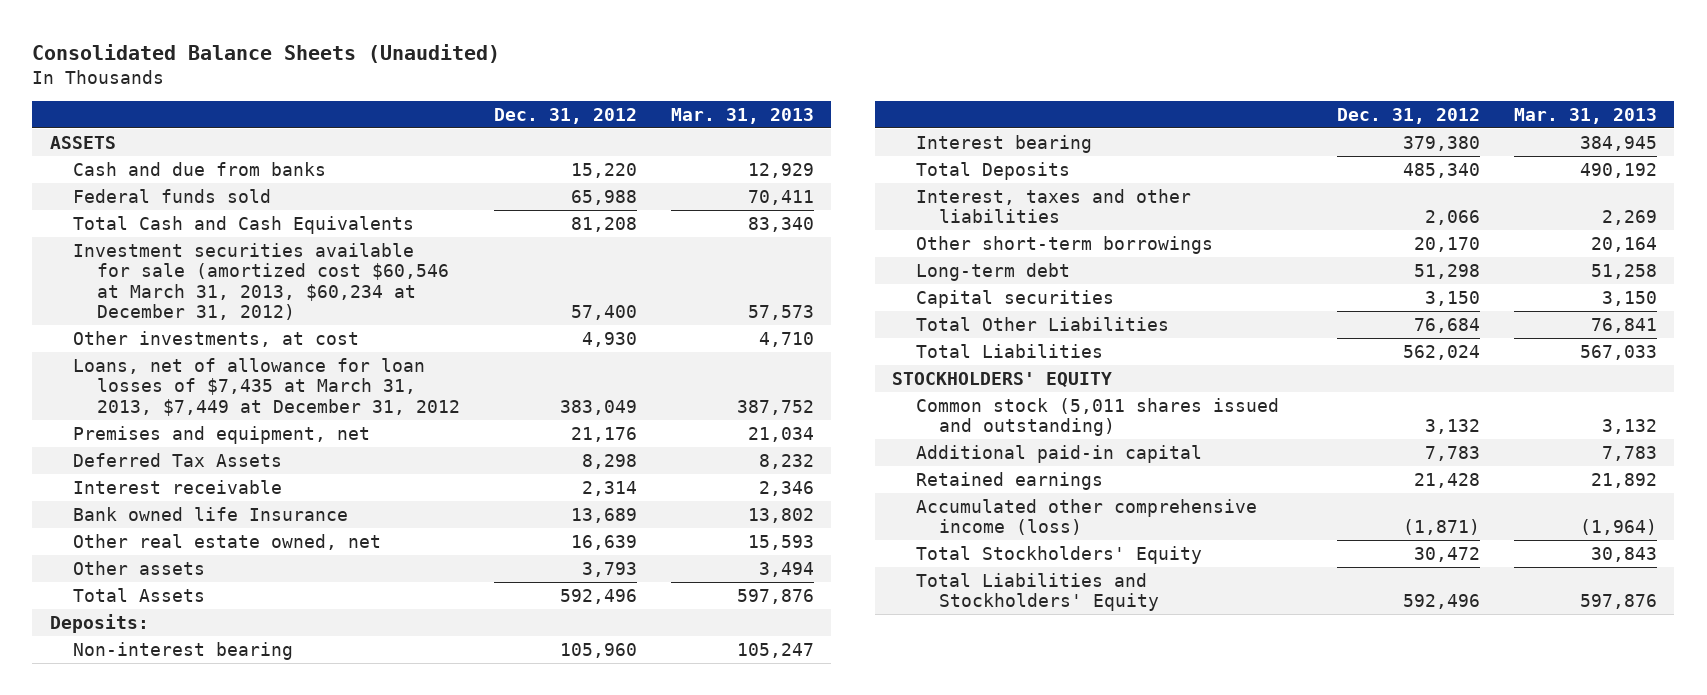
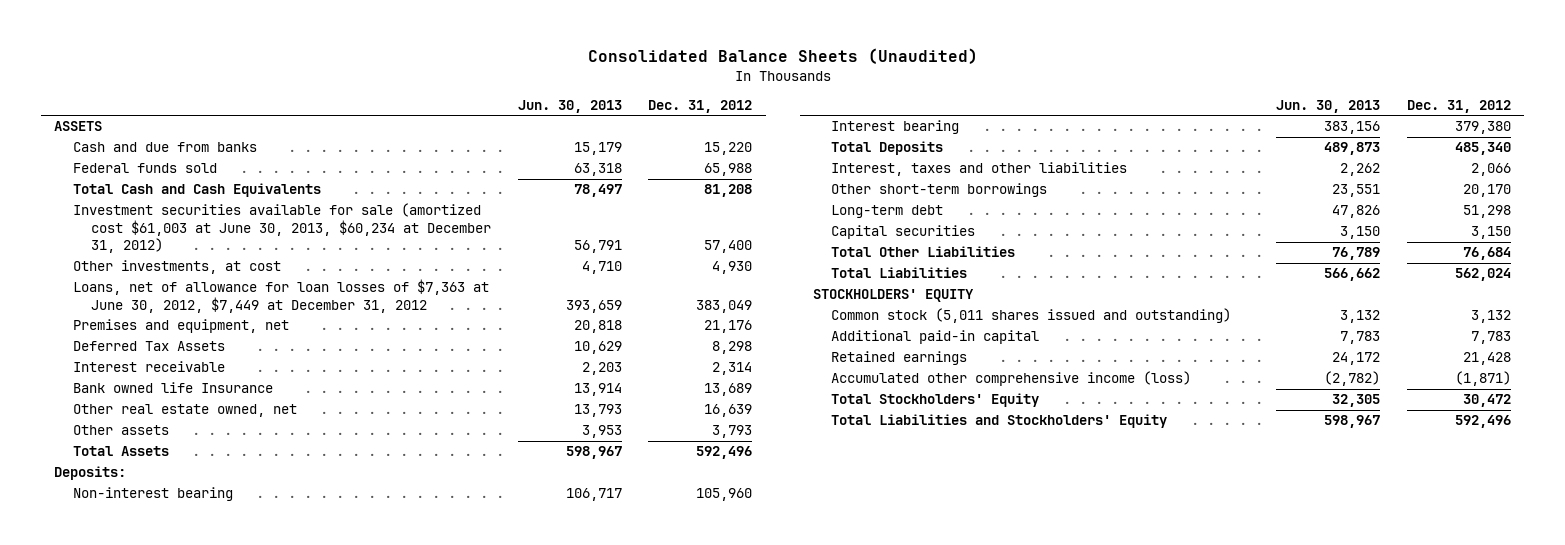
- | Dec. 31, 2012 | Mar. 31, 2013
+ | Jun. 30, 2013 | Dec. 31, 2012
- Investment securities available for sale (amortized cost $60,546 at March 31, 2013, $60,234 at December 31, 2012) | 57,400 | 57,573
+ Investment securities available for sale (amortized cost $61,003 at June 30, 2013, $60,234 at December 31, 2012) | 56,791 | 57,400
- Loans, net of allowance for loan losses of $7,435 at March 31, 2013, $7,449 at December 31, 2012 | 383,049 | 387,752
+ Loans, net of allowance for loan losses of $7,363 at June 30, 2012, $7,449 at December 31, 2012 | 393,659 | 383,049

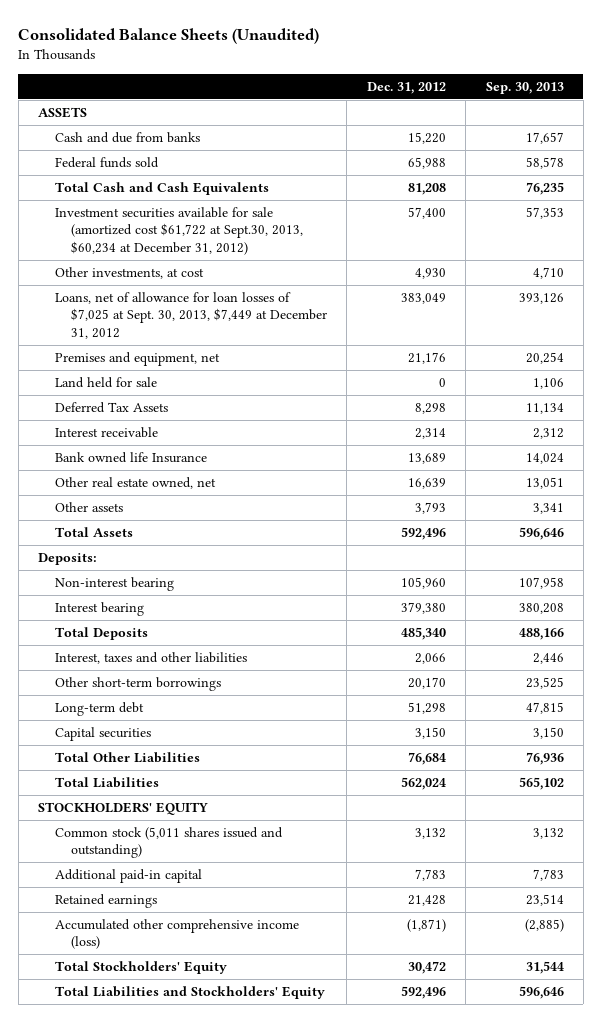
- | Jun. 30, 2013 | Dec. 31, 2012
+ | Dec. 31, 2012 | Sep. 30, 2013
- Investment securities available for sale (amortized cost $61,003 at June 30, 2013, $60,234 at December 31, 2012) | 56,791 | 57,400
+ Investment securities available for sale (amortized cost $61,722 at Sept.30, 2013, $60,234 at December 31, 2012) | 57,400 | 57,353
- Loans, net of allowance for loan losses of $7,363 at June 30, 2012, $7,449 at December 31, 2012 | 393,659 | 383,049
+ Loans, net of allowance for loan losses of $7,025 at Sept. 30, 2013, $7,449 at December 31, 2012 | 383,049 | 393,126
+ Land held for sale | 0 | 1,106

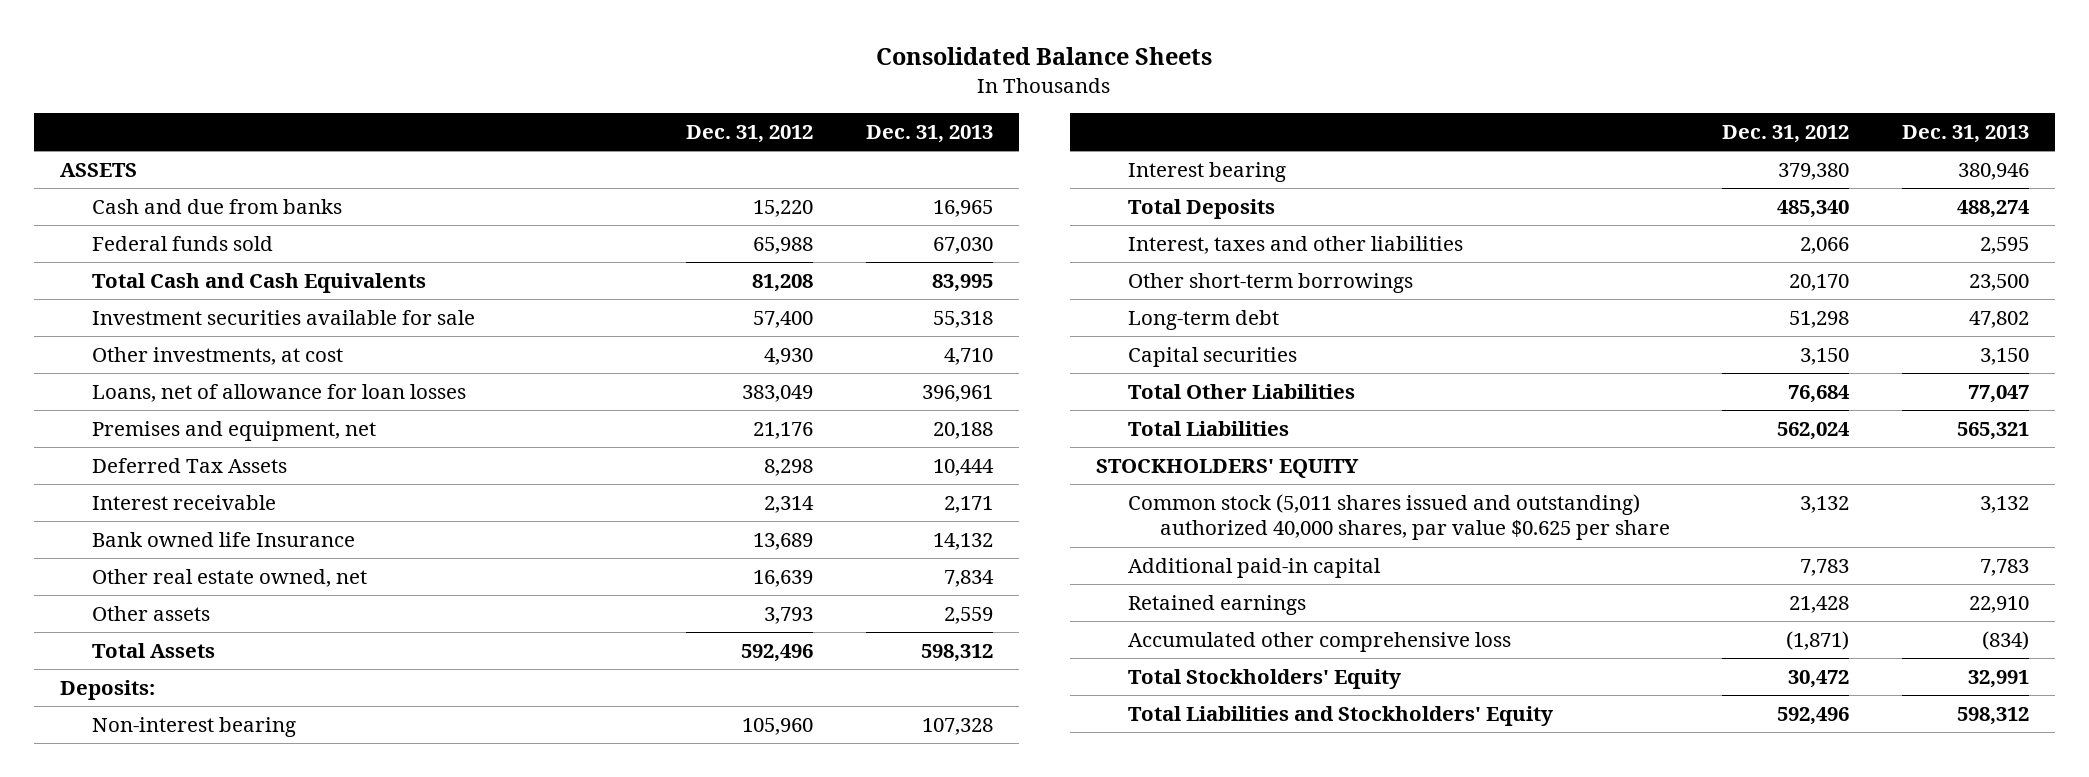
- Consolidated Balance Sheets (Unaudited)
+ Consolidated Balance Sheets
- | Dec. 31, 2012 | Sep. 30, 2013
+ | Dec. 31, 2012 | Dec. 31, 2013
- Investment securities available for sale (amortized cost $61,722 at Sept.30, 2013, $60,234 at December 31, 2012) | 57,400 | 57,353
+ Investment securities available for sale | 57,400 | 55,318
- Loans, net of allowance for loan losses of $7,025 at Sept. 30, 2013, $7,449 at December 31, 2012 | 383,049 | 393,126
+ Loans, net of allowance for loan losses | 383,049 | 396,961
- Land held for sale | 0 | 1,106
- Common stock (5,011 shares issued and outstanding) | 3,132 | 3,132
+ Common stock (5,011 shares issued and outstanding) authorized 40,000 shares, par value $0.625 per share | 3,132 | 3,132
- Accumulated other comprehensive income (loss) | (1,871) | (2,885)
+ Accumulated other comprehensive loss | (1,871) | (834)

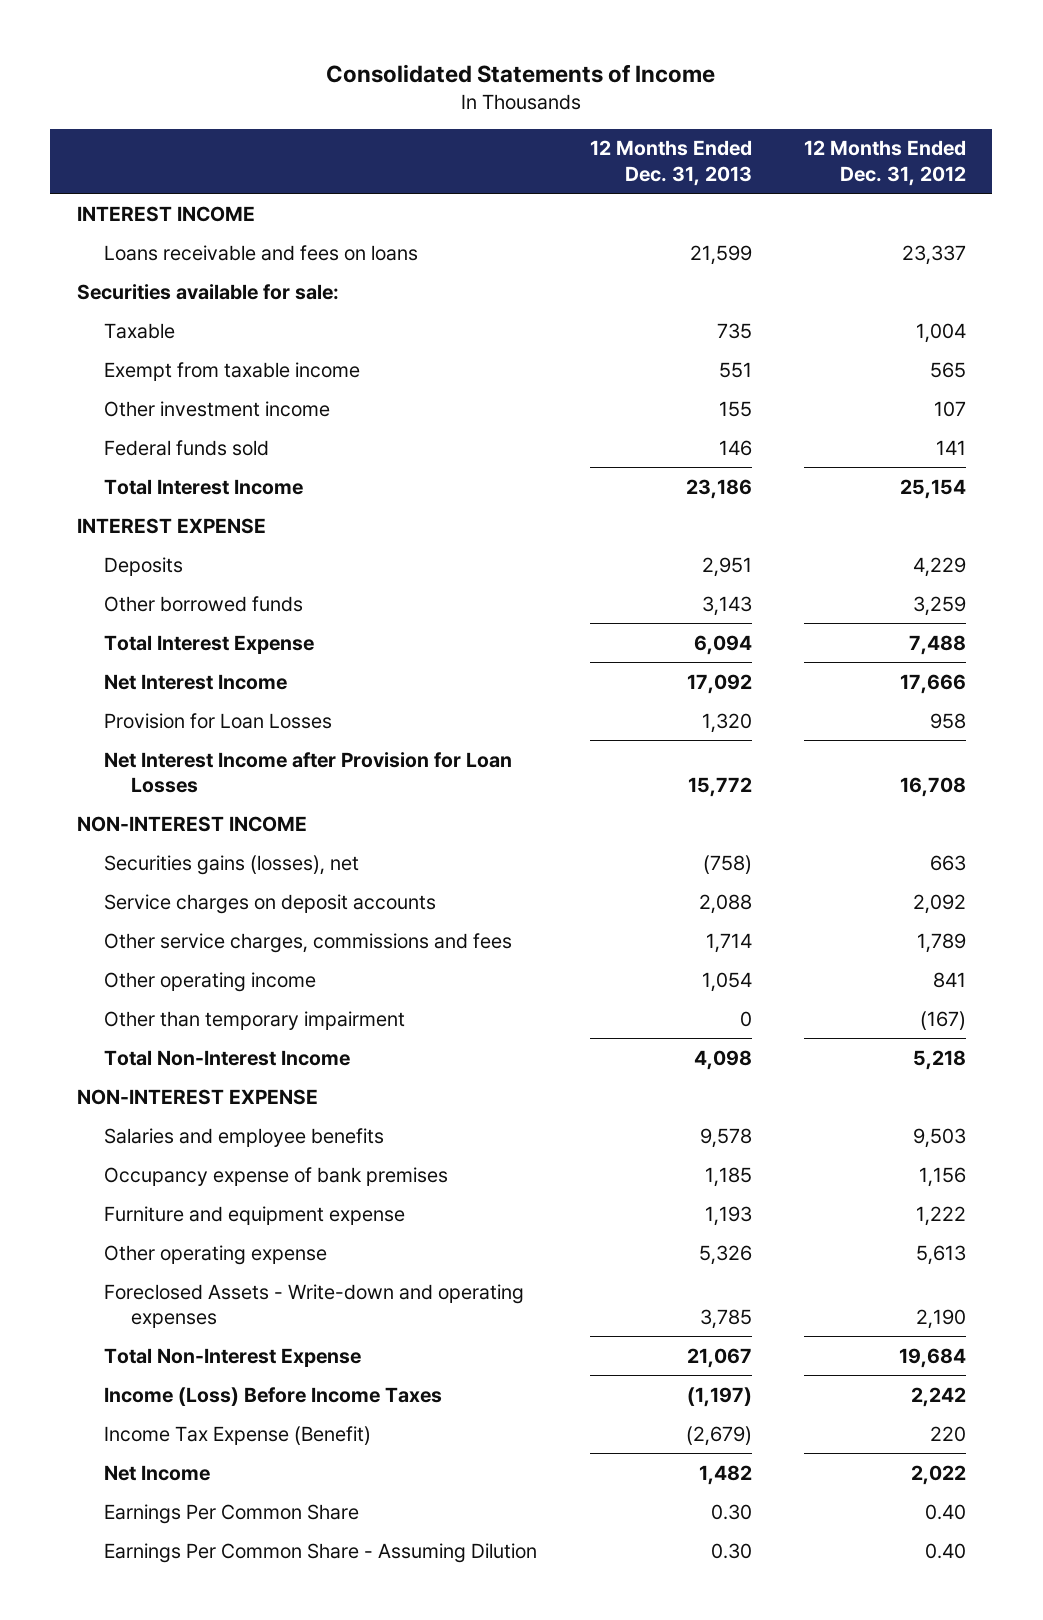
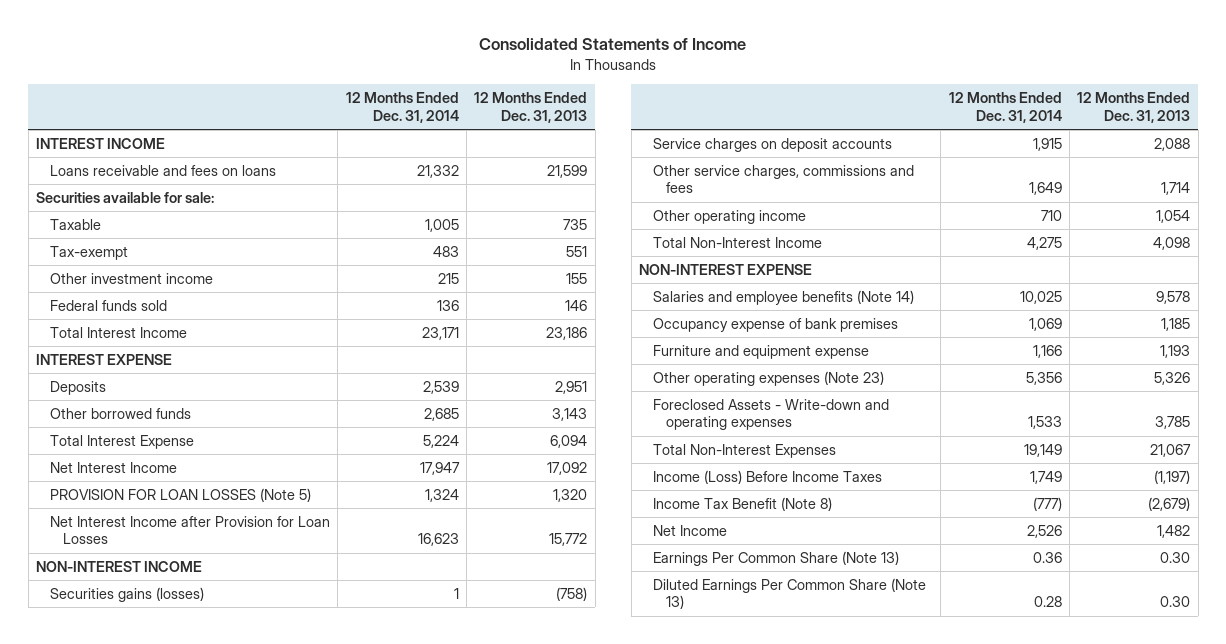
- | 12 Months Ended Dec. 31, 2013 | 12 Months Ended Dec. 31, 2012
+ | 12 Months Ended Dec. 31, 2014 | 12 Months Ended Dec. 31, 2013
- Exempt from taxable income | 551 | 565
+ Tax-exempt | 483 | 551
- Provision for Loan Losses | 1,320 | 958
+ PROVISION FOR LOAN LOSSES (Note 5) | 1,324 | 1,320
- Securities gains (losses), net | (758) | 663
+ Securities gains (losses) | 1 | (758)
- Other than temporary impairment | 0 | (167)
- Salaries and employee benefits | 9,578 | 9,503
+ Salaries and employee benefits (Note 14) | 10,025 | 9,578
- Other operating expense | 5,326 | 5,613
+ Other operating expenses (Note 23) | 5,356 | 5,326
- Total Non-Interest Expense | 21,067 | 19,684
+ Total Non-Interest Expenses | 19,149 | 21,067
- Income Tax Expense (Benefit) | (2,679) | 220
+ Income Tax Benefit (Note 8) | (777) | (2,679)
- Earnings Per Common Share | 0.30 | 0.40
- Earnings Per Common Share - Assuming Dilution | 0.30 | 0.40
+ Earnings Per Common Share (Note 13) | 0.36 | 0.30
+ Diluted Earnings Per Common Share (Note 13) | 0.28 | 0.30

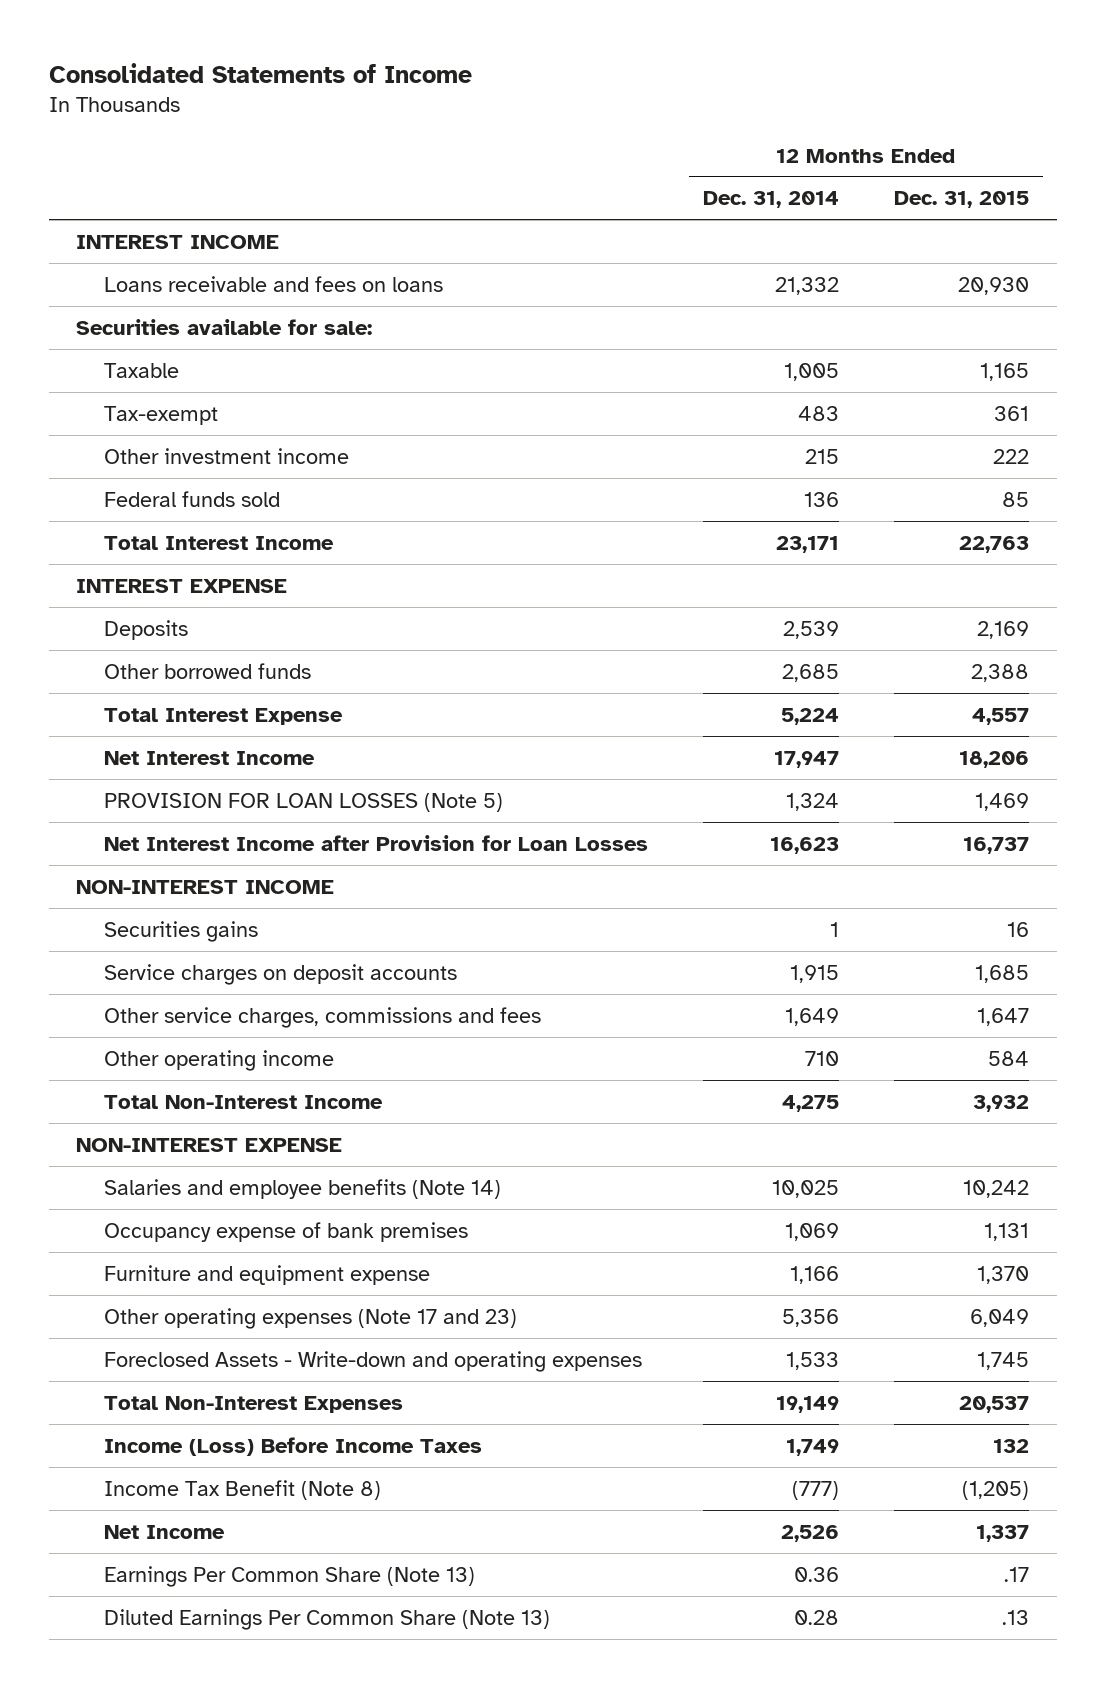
- | 12 Months Ended Dec. 31, 2014 | 12 Months Ended Dec. 31, 2013
+ | 12 Months Ended Dec. 31, 2014 | 12 Months Ended Dec. 31, 2015
- Securities gains (losses) | 1 | (758)
+ Securities gains | 1 | 16
- Other operating expenses (Note 23) | 5,356 | 5,326
+ Other operating expenses (Note 17 and 23) | 5,356 | 6,049

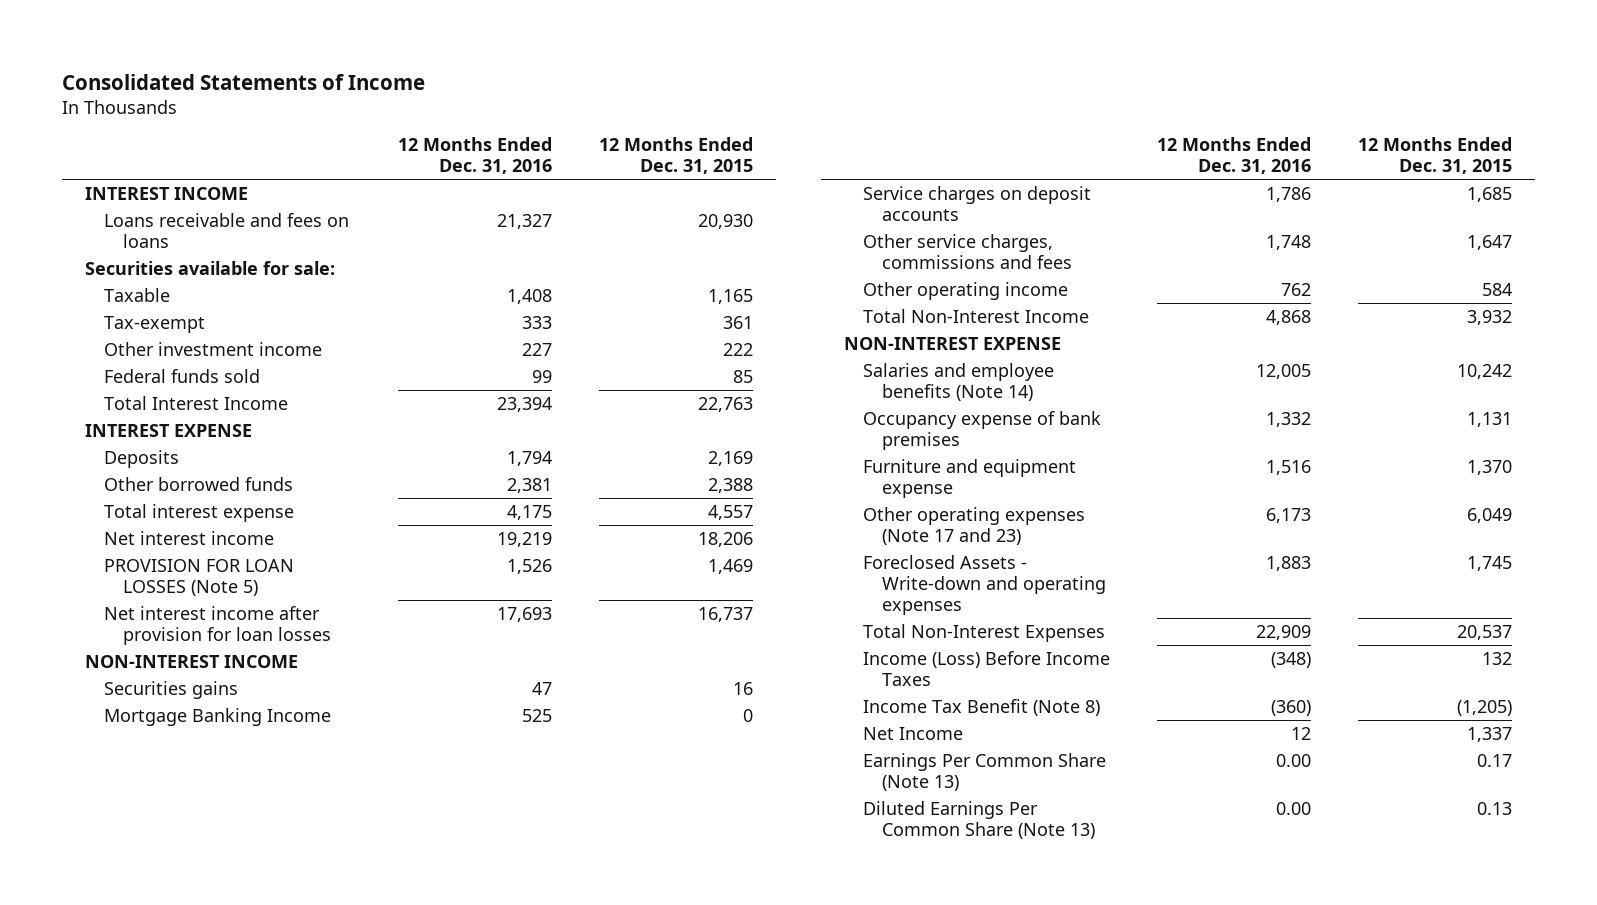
- | 12 Months Ended Dec. 31, 2014 | 12 Months Ended Dec. 31, 2015
+ | 12 Months Ended Dec. 31, 2016 | 12 Months Ended Dec. 31, 2015
- Total Interest Expense | 5,224 | 4,557
- Net Interest Income | 17,947 | 18,206
+ Total interest expense | 4,175 | 4,557
+ Net interest income | 19,219 | 18,206
- Net Interest Income after Provision for Loan Losses | 16,623 | 16,737
+ Net interest income after provision for loan losses | 17,693 | 16,737
+ Mortgage Banking Income | 525 | 0
- Earnings Per Common Share (Note 13) | 0.36 | .17
- Diluted Earnings Per Common Share (Note 13) | 0.28 | .13
+ Earnings Per Common Share (Note 13) | 0.00 | 0.17
+ Diluted Earnings Per Common Share (Note 13) | 0.00 | 0.13

